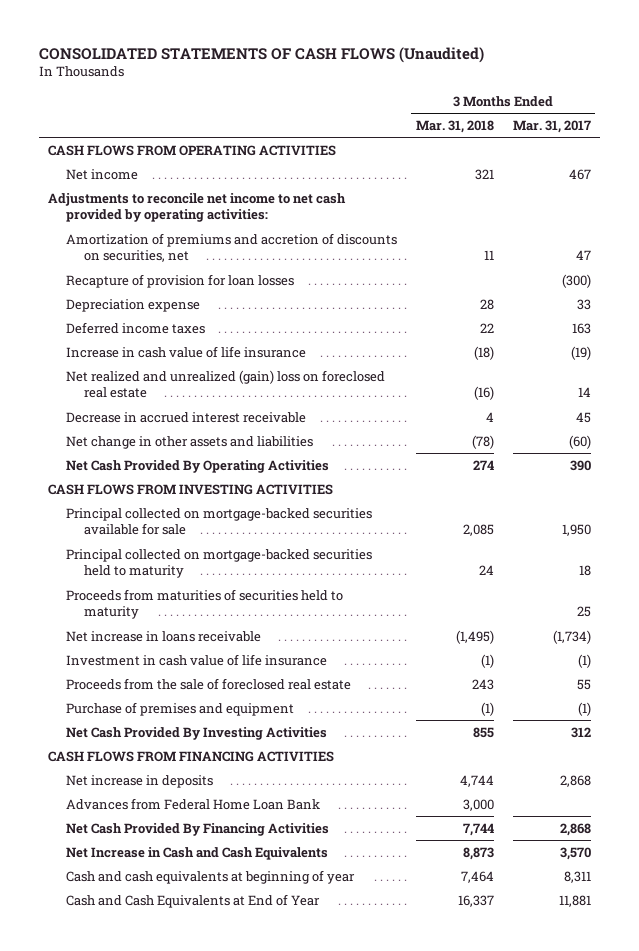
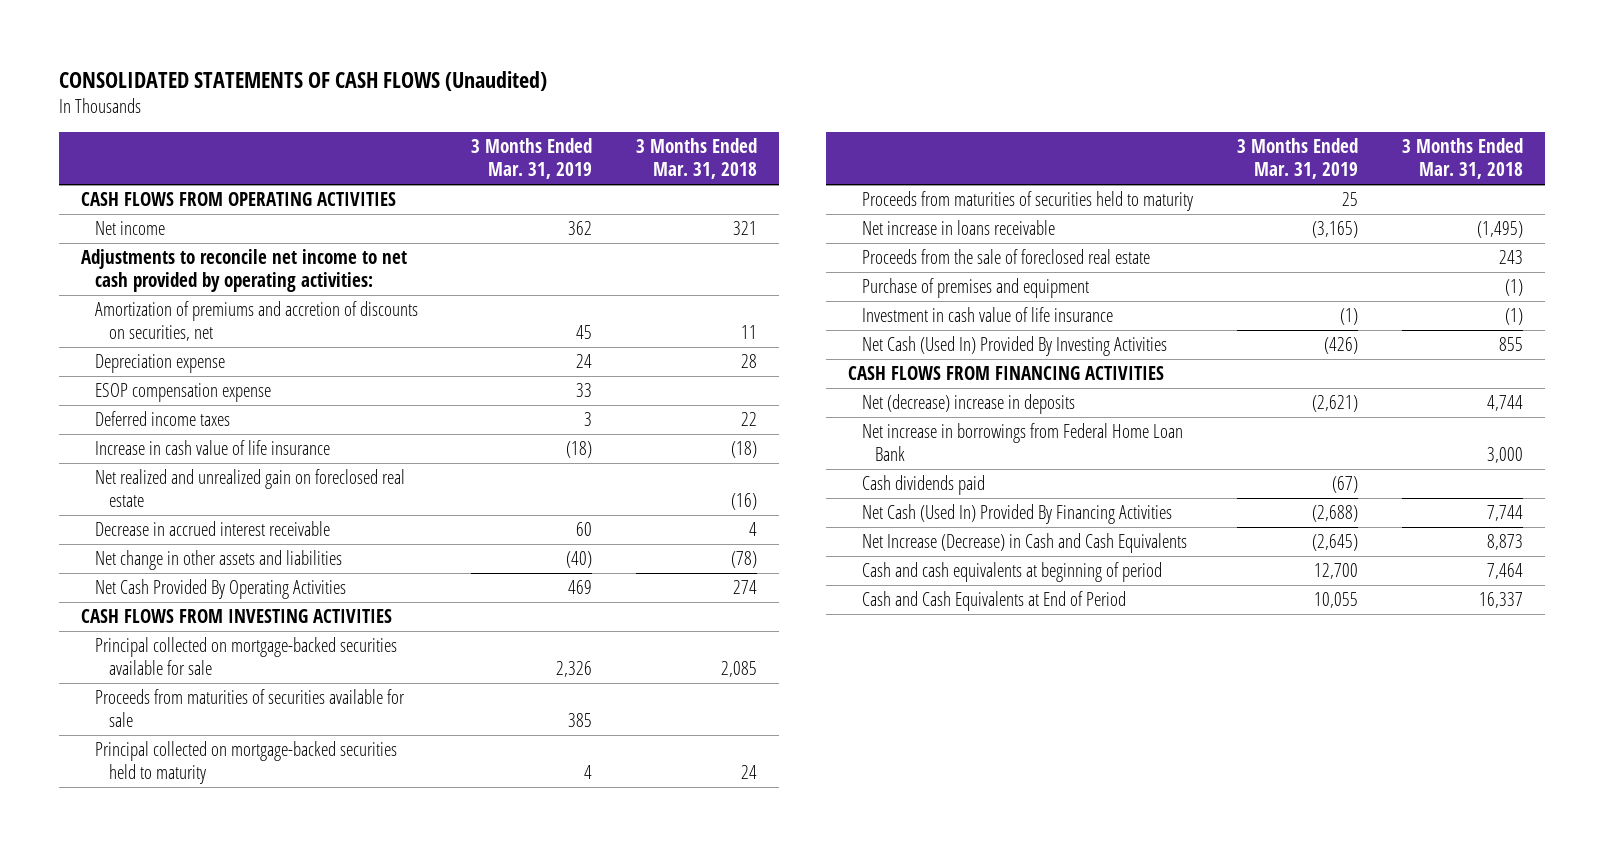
- | 3 Months Ended Mar. 31, 2018 | 3 Months Ended Mar. 31, 2017
+ | 3 Months Ended Mar. 31, 2019 | 3 Months Ended Mar. 31, 2018
- Recapture of provision for loan losses | | (300)
+ ESOP compensation expense | 33 |
- Net realized and unrealized (gain) loss on foreclosed real estate | (16) | 14
+ Net realized and unrealized gain on foreclosed real estate | | (16)
+ Proceeds from maturities of securities available for sale | 385 |
- Net Cash Provided By Investing Activities | 855 | 312
moved down: Investment in cash value of life insurance | (1) | (1)
+ Net Cash (Used In) Provided By Investing Activities | (426) | 855
- Net increase in deposits | 4,744 | 2,868
- Advances from Federal Home Loan Bank | 3,000 |
- Net Cash Provided By Financing Activities | 7,744 | 2,868
- Net Increase in Cash and Cash Equivalents | 8,873 | 3,570
- Cash and cash equivalents at beginning of year | 7,464 | 8,311
- Cash and Cash Equivalents at End of Year | 16,337 | 11,881
+ Net (decrease) increase in deposits | (2,621) | 4,744
+ Net increase in borrowings from Federal Home Loan Bank | | 3,000
+ Cash dividends paid | (67) |
+ Net Cash (Used In) Provided By Financing Activities | (2,688) | 7,744
+ Net Increase (Decrease) in Cash and Cash Equivalents | (2,645) | 8,873
+ Cash and cash equivalents at beginning of period | 12,700 | 7,464
+ Cash and Cash Equivalents at End of Period | 10,055 | 16,337

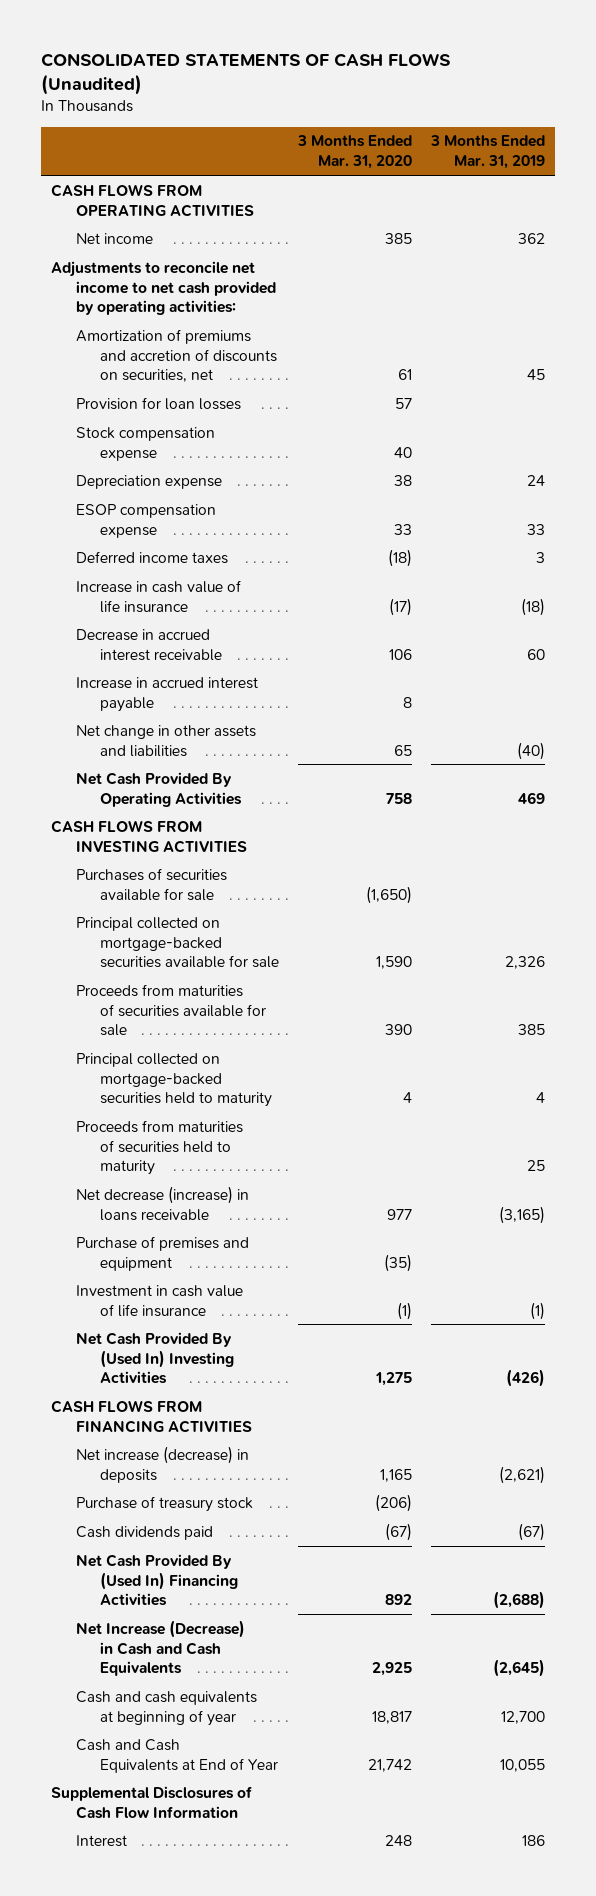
- | 3 Months Ended Mar. 31, 2019 | 3 Months Ended Mar. 31, 2018
+ | 3 Months Ended Mar. 31, 2020 | 3 Months Ended Mar. 31, 2019
+ Provision for loan losses | 57 |
+ Stock compensation expense | 40 |
- Net realized and unrealized gain on foreclosed real estate | | (16)
+ Increase in accrued interest payable | 8 |
+ Purchases of securities available for sale | (1,650) |
- Net increase in loans receivable | (3,165) | (1,495)
- Proceeds from the sale of foreclosed real estate | | 243
+ Net decrease (increase) in loans receivable | 977 | (3,165)
- Net Cash (Used In) Provided By Investing Activities | (426) | 855
+ Net Cash Provided By (Used In) Investing Activities | 1,275 | (426)
- Net (decrease) increase in deposits | (2,621) | 4,744
- Net increase in borrowings from Federal Home Loan Bank | | 3,000
+ Net increase (decrease) in deposits | 1,165 | (2,621)
+ Purchase of treasury stock | (206) |
- Net Cash (Used In) Provided By Financing Activities | (2,688) | 7,744
+ Net Cash Provided By (Used In) Financing Activities | 892 | (2,688)
- Cash and cash equivalents at beginning of period | 12,700 | 7,464
- Cash and Cash Equivalents at End of Period | 10,055 | 16,337
+ Cash and cash equivalents at beginning of year | 18,817 | 12,700
+ Cash and Cash Equivalents at End of Year | 21,742 | 10,055
+ Supplemental Disclosures of Cash Flow Information
+ Interest | 248 | 186

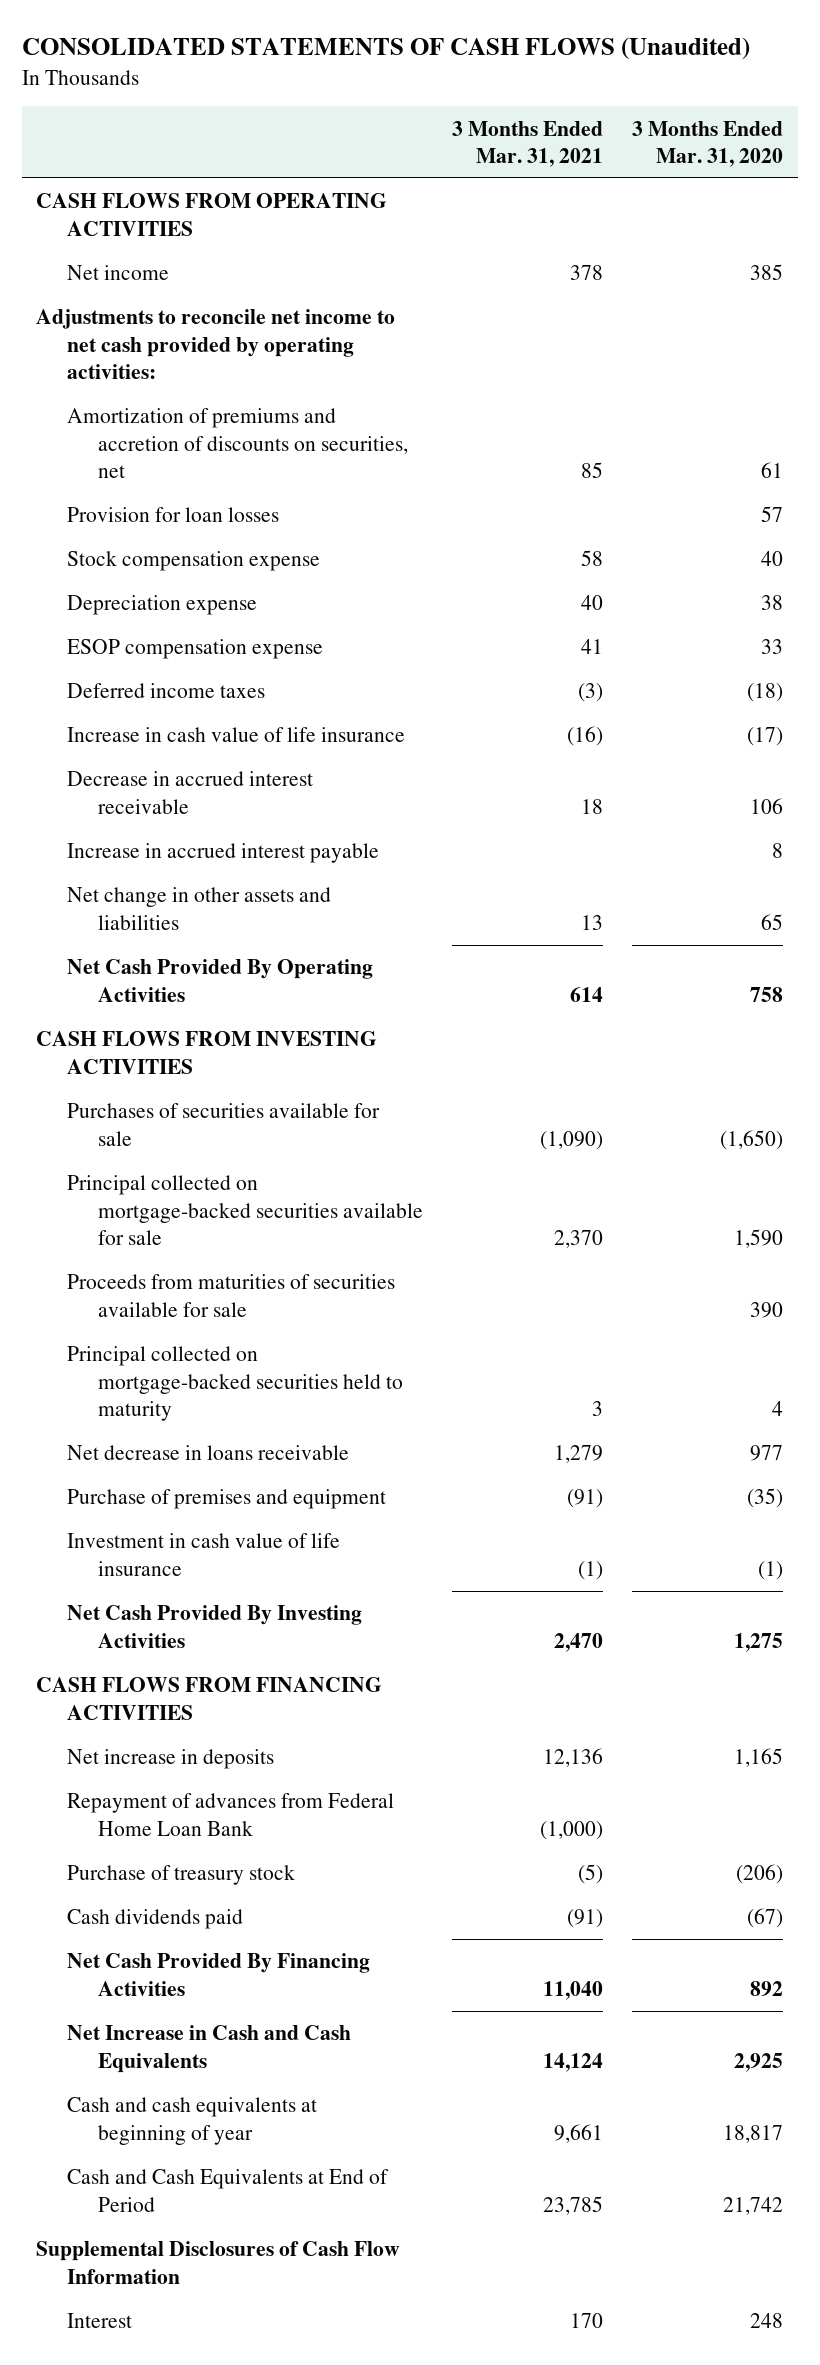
- | 3 Months Ended Mar. 31, 2020 | 3 Months Ended Mar. 31, 2019
+ | 3 Months Ended Mar. 31, 2021 | 3 Months Ended Mar. 31, 2020
- Proceeds from maturities of securities held to maturity | | 25
- Net decrease (increase) in loans receivable | 977 | (3,165)
+ Net decrease in loans receivable | 1,279 | 977
- Net Cash Provided By (Used In) Investing Activities | 1,275 | (426)
+ Net Cash Provided By Investing Activities | 2,470 | 1,275
- Net increase (decrease) in deposits | 1,165 | (2,621)
+ Net increase in deposits | 12,136 | 1,165
+ Repayment of advances from Federal Home Loan Bank | (1,000) |
- Net Cash Provided By (Used In) Financing Activities | 892 | (2,688)
- Net Increase (Decrease) in Cash and Cash Equivalents | 2,925 | (2,645)
+ Net Cash Provided By Financing Activities | 11,040 | 892
+ Net Increase in Cash and Cash Equivalents | 14,124 | 2,925
- Cash and Cash Equivalents at End of Year | 21,742 | 10,055
+ Cash and Cash Equivalents at End of Period | 23,785 | 21,742

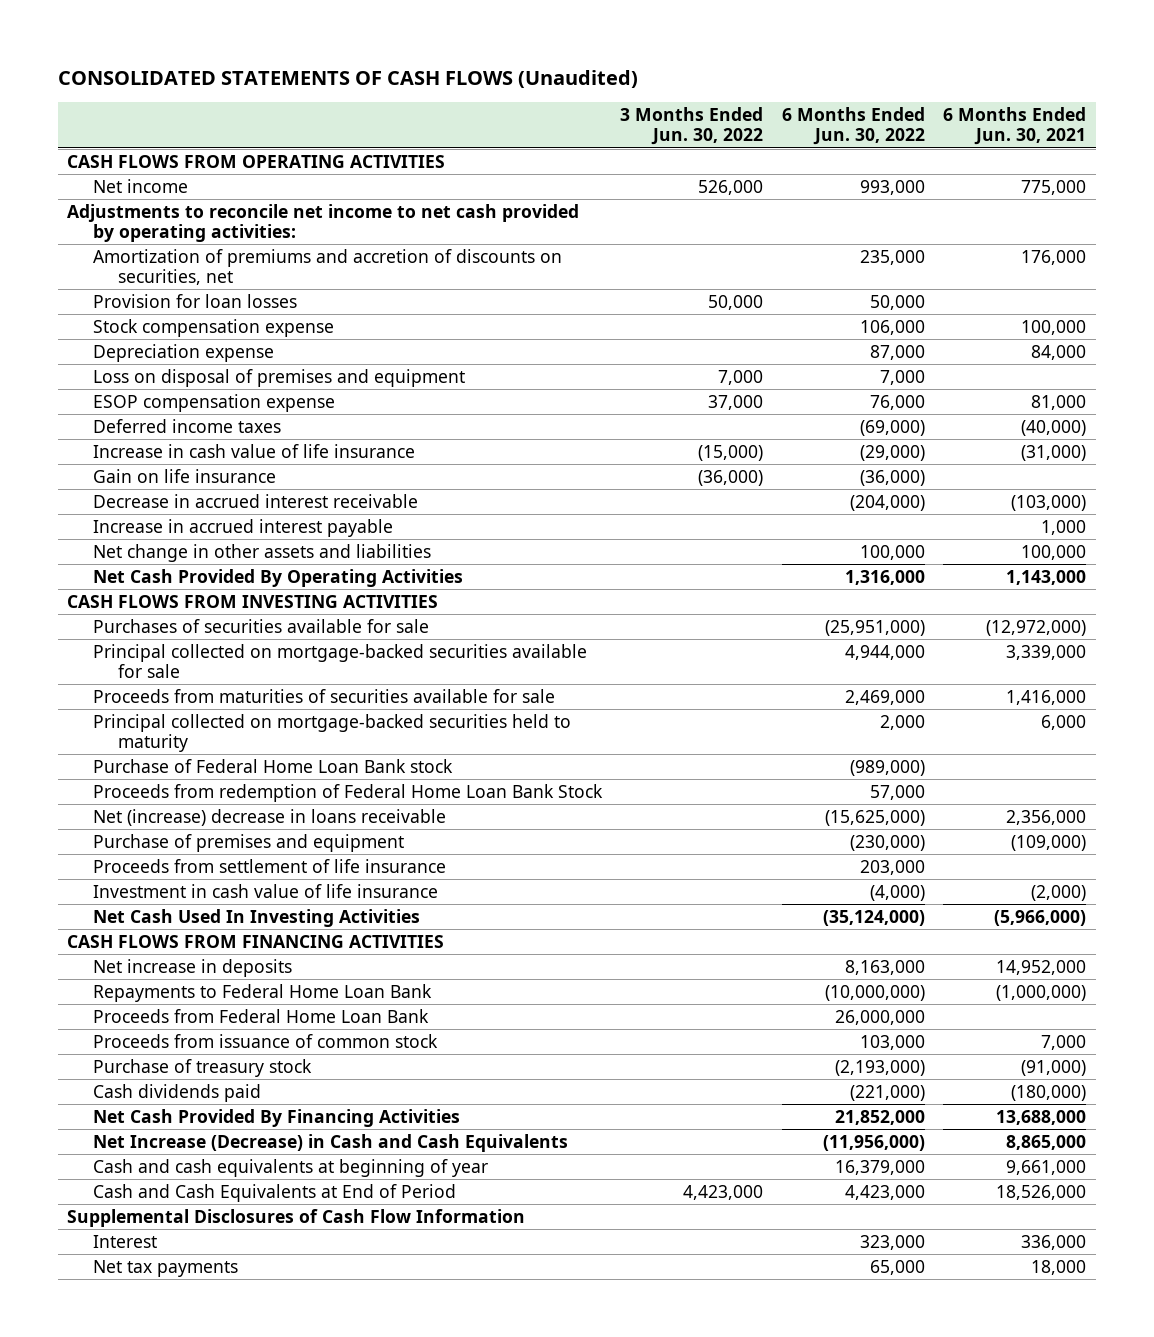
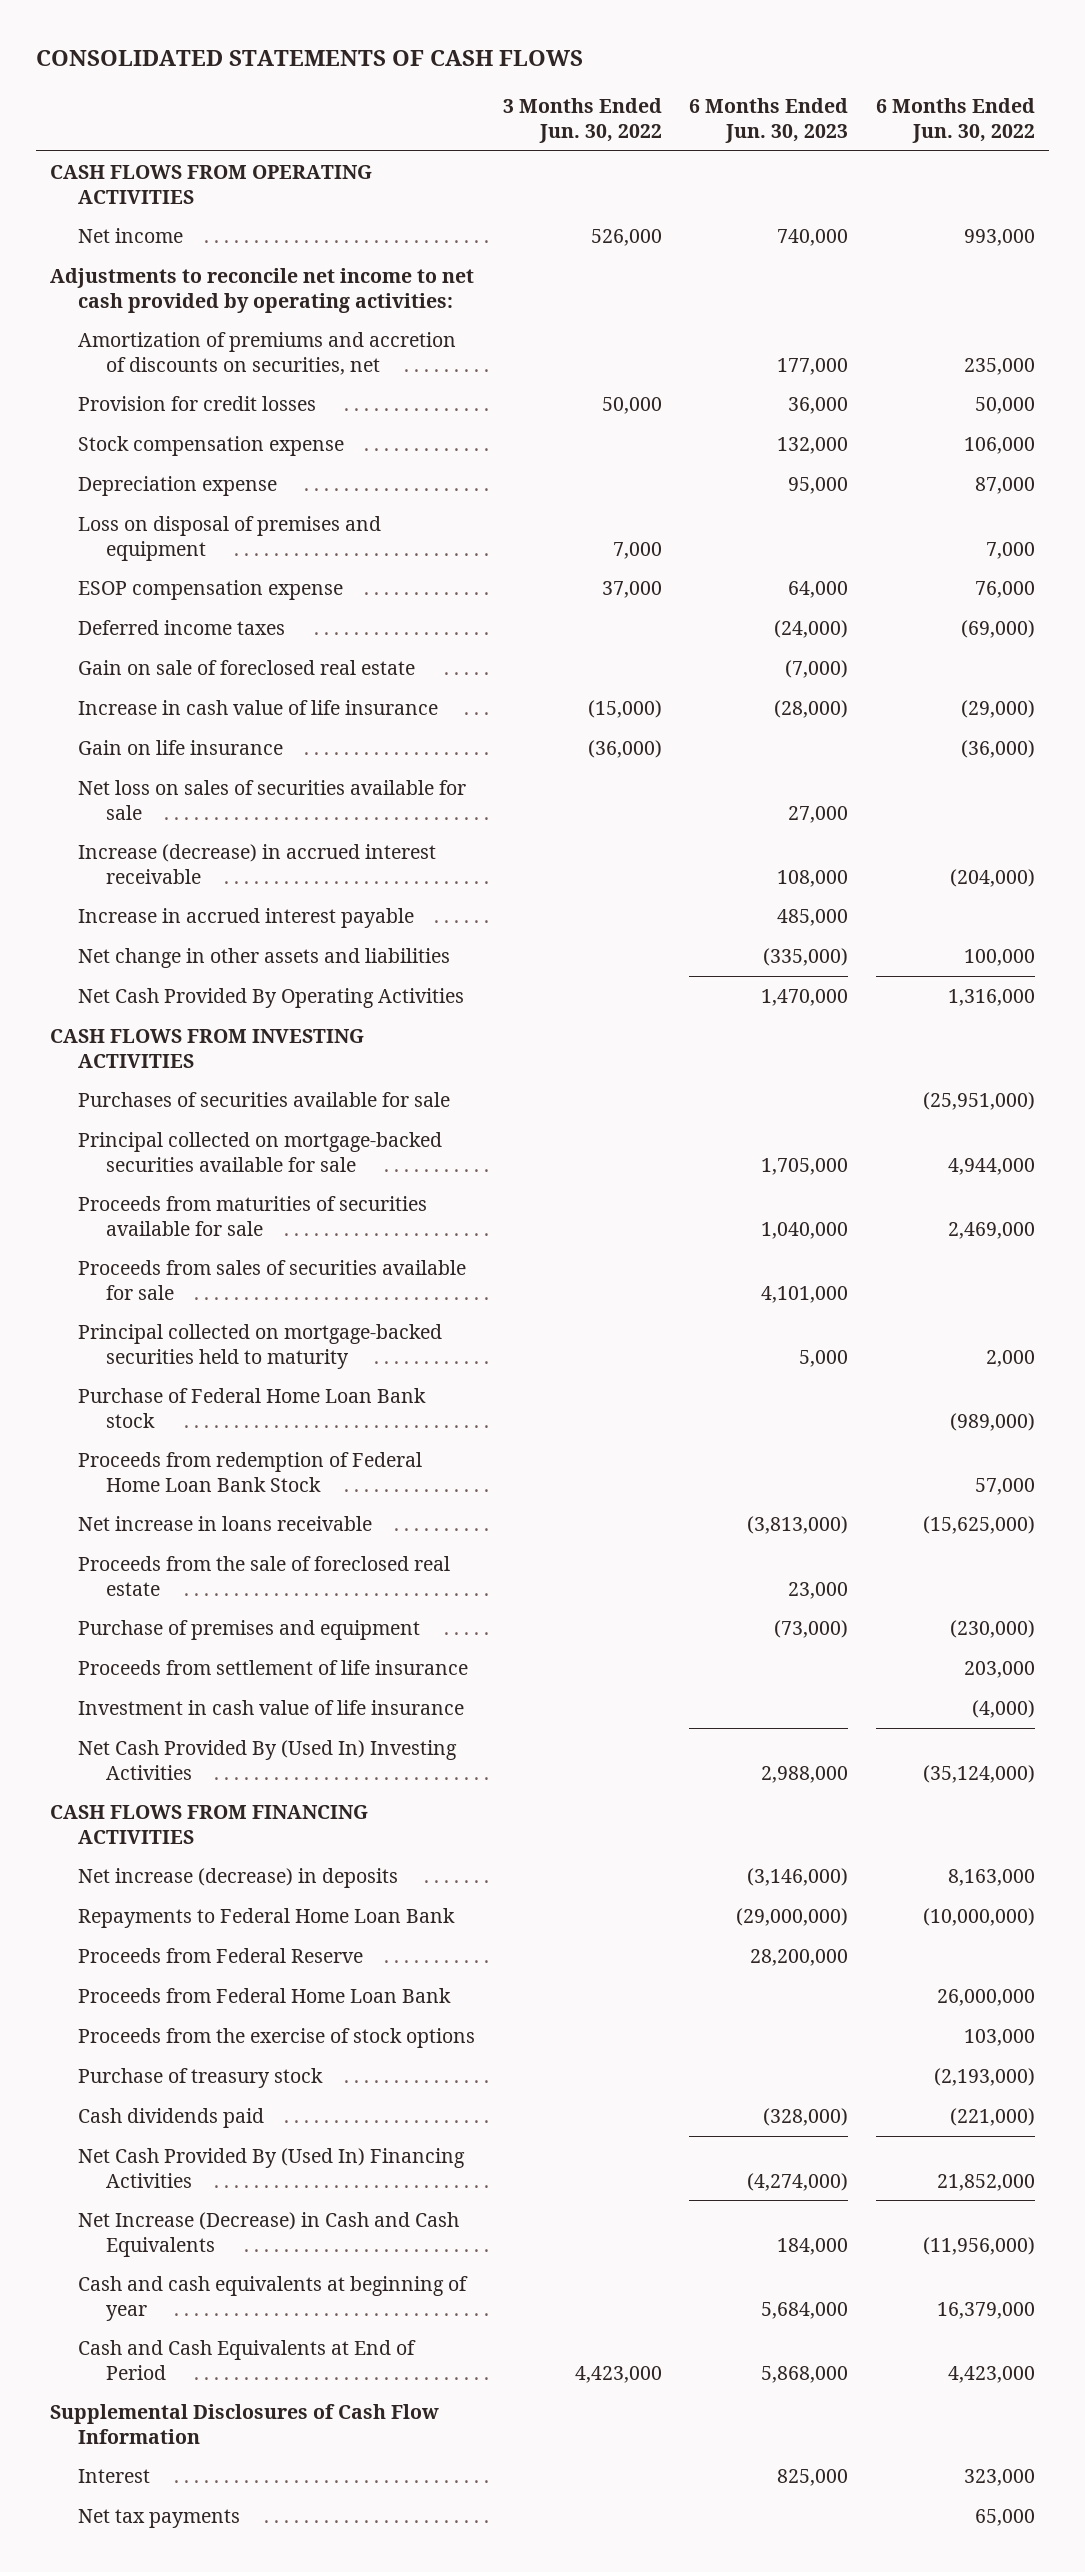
- CONSOLIDATED STATEMENTS OF CASH FLOWS (Unaudited)
+ CONSOLIDATED STATEMENTS OF CASH FLOWS
- | 3 Months Ended Jun. 30, 2022 | 6 Months Ended Jun. 30, 2022 | 6 Months Ended Jun. 30, 2021
+ | 3 Months Ended Jun. 30, 2022 | 6 Months Ended Jun. 30, 2023 | 6 Months Ended Jun. 30, 2022
- Provision for loan losses | 50,000 | 50,000 |
+ Provision for credit losses | 50,000 | 36,000 | 50,000
+ Gain on sale of foreclosed real estate | | (7,000) |
- Decrease in accrued interest receivable | | (204,000) | (103,000)
+ Net loss on sales of securities available for sale | | 27,000 |
+ Increase (decrease) in accrued interest receivable | | 108,000 | (204,000)
+ Proceeds from sales of securities available for sale | | 4,101,000 |
- Net (increase) decrease in loans receivable | | (15,625,000) | 2,356,000
+ Net increase in loans receivable | | (3,813,000) | (15,625,000)
+ Proceeds from the sale of foreclosed real estate | | 23,000 |
- Net Cash Used In Investing Activities | | (35,124,000) | (5,966,000)
+ Net Cash Provided By (Used In) Investing Activities | | 2,988,000 | (35,124,000)
- Net increase in deposits | | 8,163,000 | 14,952,000
+ Net increase (decrease) in deposits | | (3,146,000) | 8,163,000
+ Proceeds from Federal Reserve | | 28,200,000 |
- Proceeds from issuance of common stock | | 103,000 | 7,000
+ Proceeds from the exercise of stock options | | | 103,000
- Net Cash Provided By Financing Activities | | 21,852,000 | 13,688,000
+ Net Cash Provided By (Used In) Financing Activities | | (4,274,000) | 21,852,000

